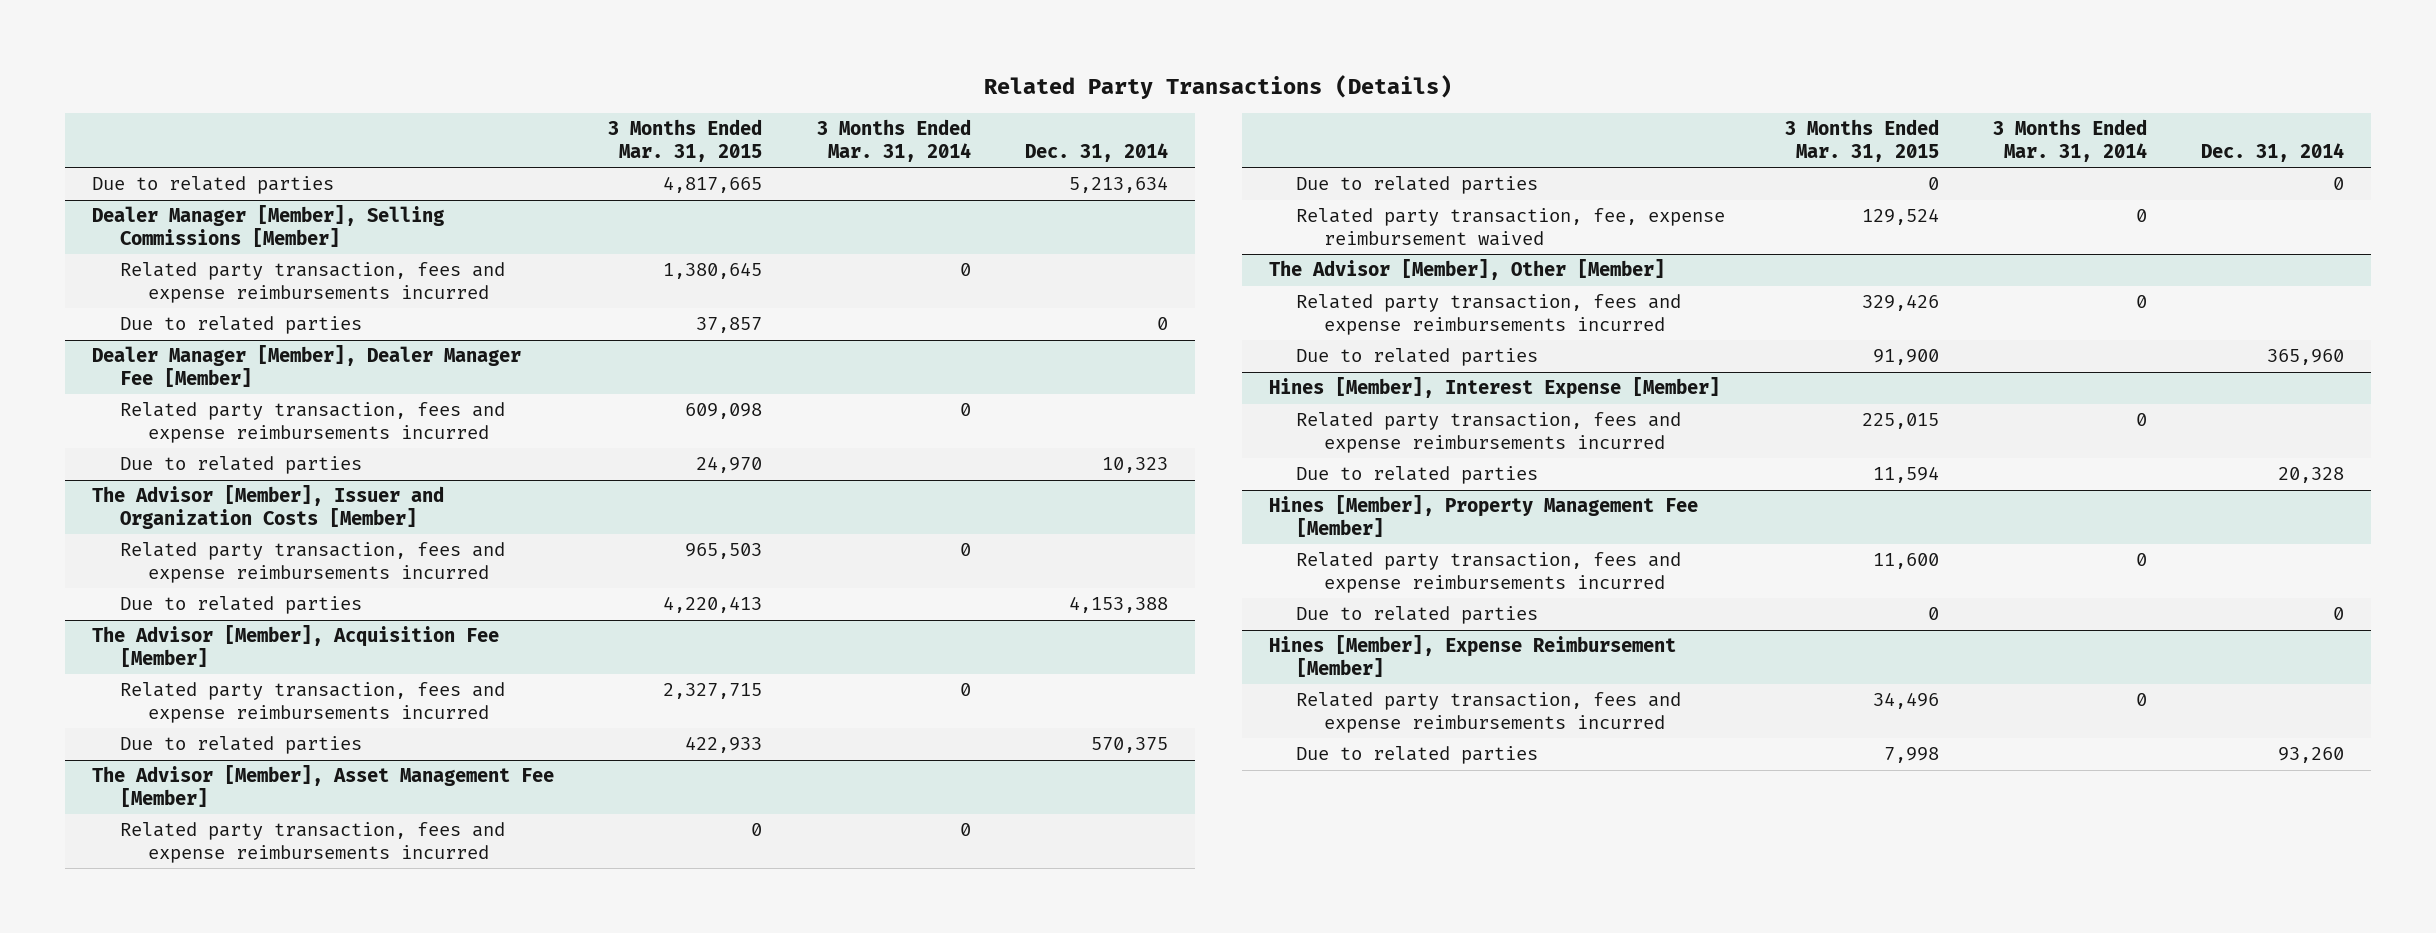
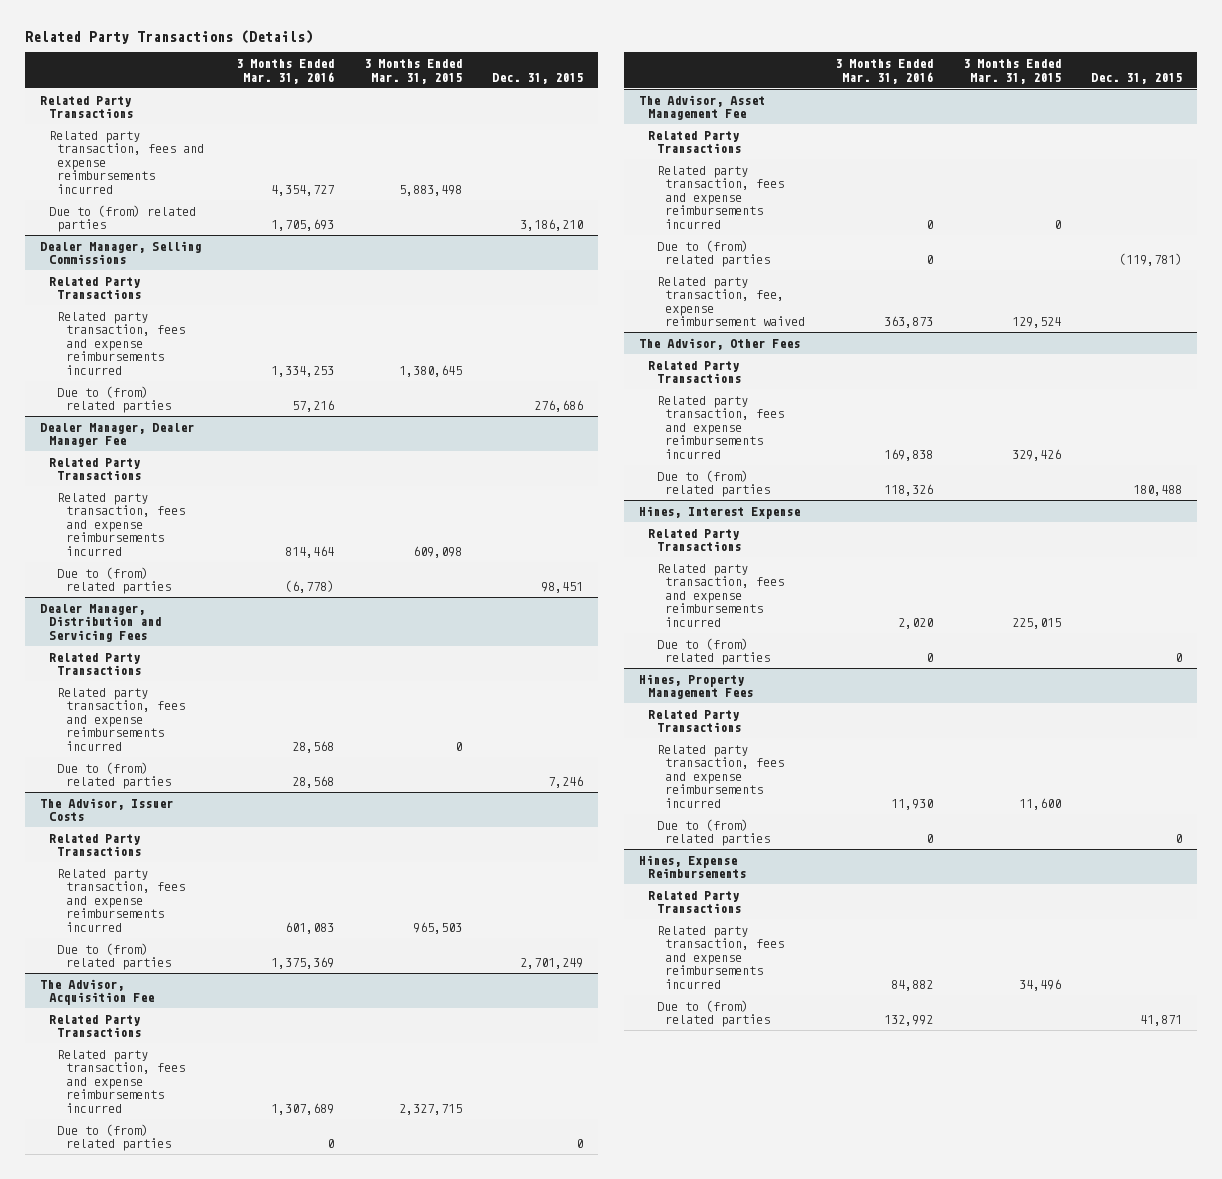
- | 3 Months Ended Mar. 31, 2015 | 3 Months Ended Mar. 31, 2014 | Dec. 31, 2014
+ | 3 Months Ended Mar. 31, 2016 | 3 Months Ended Mar. 31, 2015 | Dec. 31, 2015
- Due to related parties | 4,817,665 | | 5,213,634
- Dealer Manager [Member], Selling Commissions [Member]
+ Related Party Transactions
+ Related party transaction, fees and expense reimbursements incurred | 4,354,727 | 5,883,498 |
+ Due to (from) related parties | 1,705,693 | | 3,186,210
+ Dealer Manager, Selling Commissions
+ Related Party Transactions
- Due to related parties | 37,857 | | 0
- Dealer Manager [Member], Dealer Manager Fee [Member]
+ Due to (from) related parties | 57,216 | | 276,686
+ Dealer Manager, Dealer Manager Fee
+ Related Party Transactions
- Due to related parties | 24,970 | | 10,323
- The Advisor [Member], Issuer and Organization Costs [Member]
+ Due to (from) related parties | (6,778) | | 98,451
+ Dealer Manager, Distribution and Servicing Fees
+ Related Party Transactions
+ Related party transaction, fees and expense reimbursements incurred | 28,568 | 0 |
+ Due to (from) related parties | 28,568 | | 7,246
+ The Advisor, Issuer Costs
+ Related Party Transactions
- Due to related parties | 4,220,413 | | 4,153,388
- The Advisor [Member], Acquisition Fee [Member]
+ Due to (from) related parties | 1,375,369 | | 2,701,249
+ The Advisor, Acquisition Fee
+ Related Party Transactions
- Due to related parties | 422,933 | | 570,375
- The Advisor [Member], Asset Management Fee [Member]
+ Due to (from) related parties | 0 | | 0
+ The Advisor, Asset Management Fee
+ Related Party Transactions
- Due to related parties | 0 | | 0
+ Due to (from) related parties | 0 | | (119,781)
- The Advisor [Member], Other [Member]
+ The Advisor, Other Fees
+ Related Party Transactions
- Due to related parties | 91,900 | | 365,960
- Hines [Member], Interest Expense [Member]
+ Due to (from) related parties | 118,326 | | 180,488
+ Hines, Interest Expense
+ Related Party Transactions
- Due to related parties | 11,594 | | 20,328
- Hines [Member], Property Management Fee [Member]
+ Due to (from) related parties | 0 | | 0
+ Hines, Property Management Fees
+ Related Party Transactions
- Due to related parties | 0 | | 0
- Hines [Member], Expense Reimbursement [Member]
+ Due to (from) related parties | 0 | | 0
+ Hines, Expense Reimbursements
+ Related Party Transactions
- Due to related parties | 7,998 | | 93,260
+ Due to (from) related parties | 132,992 | | 41,871

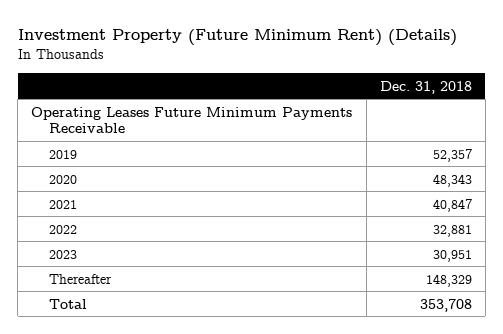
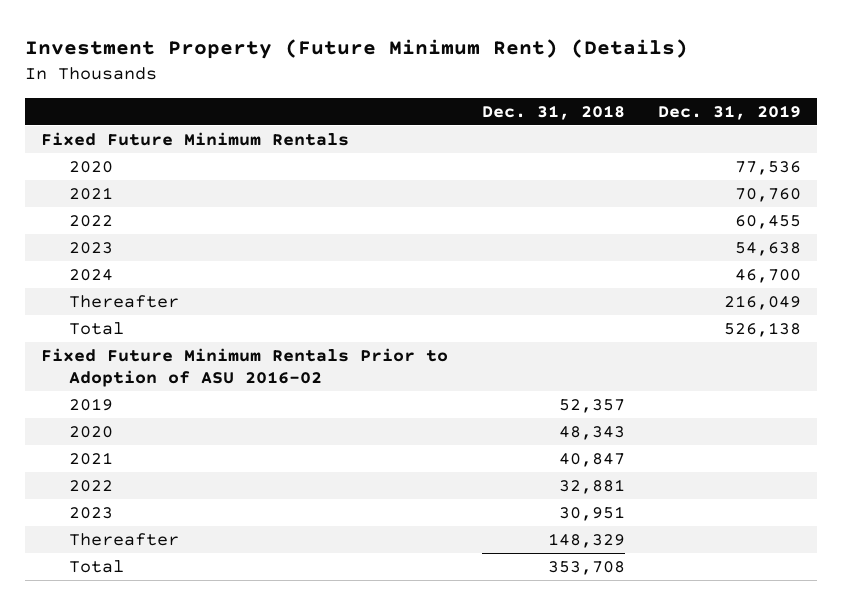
- | Dec. 31, 2018
+ | Dec. 31, 2018 | Dec. 31, 2019
- Operating Leases Future Minimum Payments Receivable
+ Fixed Future Minimum Rentals
+ 2020 | | 77,536
+ 2021 | | 70,760
+ 2022 | | 60,455
+ 2023 | | 54,638
+ 2024 | | 46,700
+ Thereafter | | 216,049
+ Total | | 526,138
+ Fixed Future Minimum Rentals Prior to Adoption of ASU 2016-02

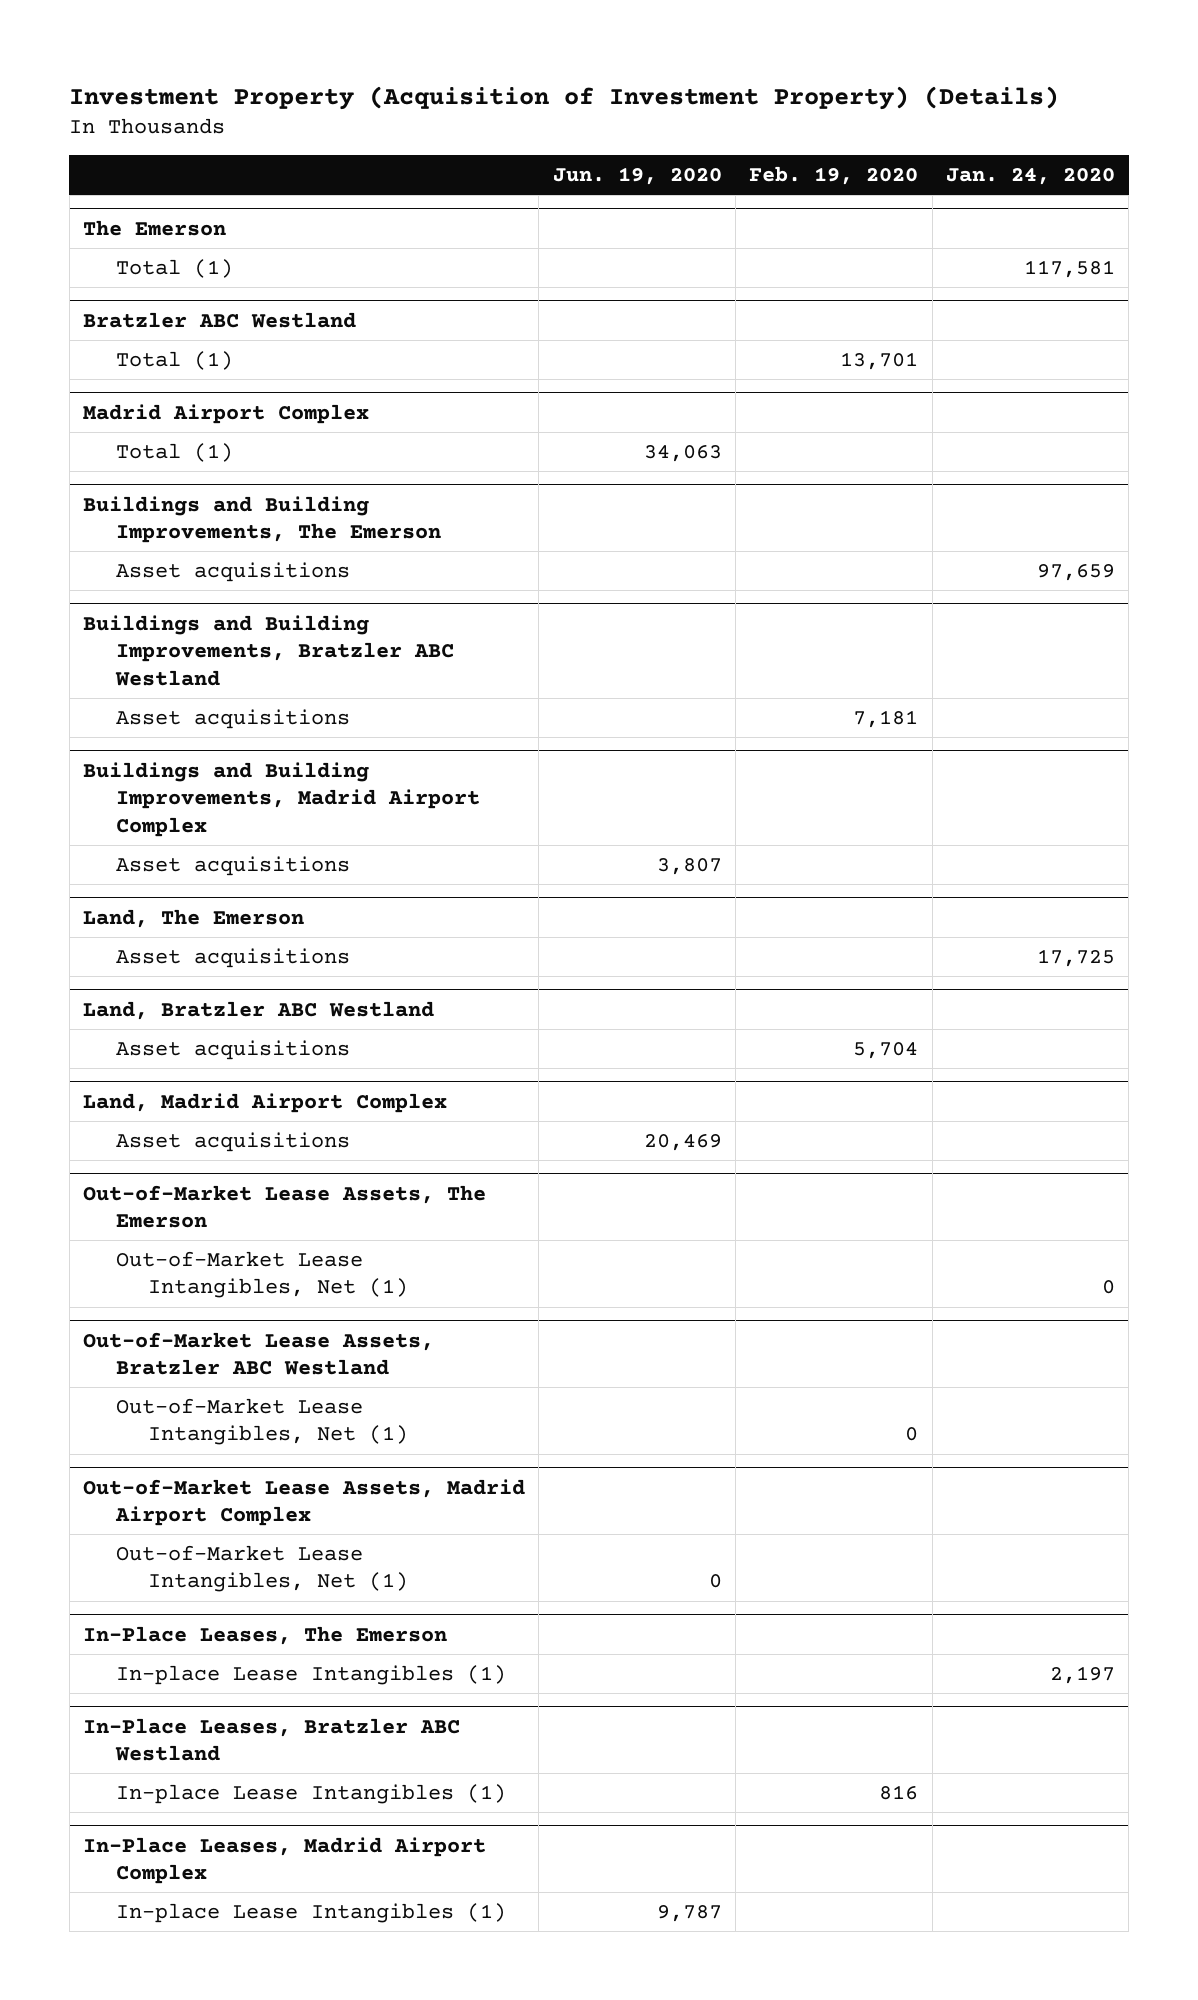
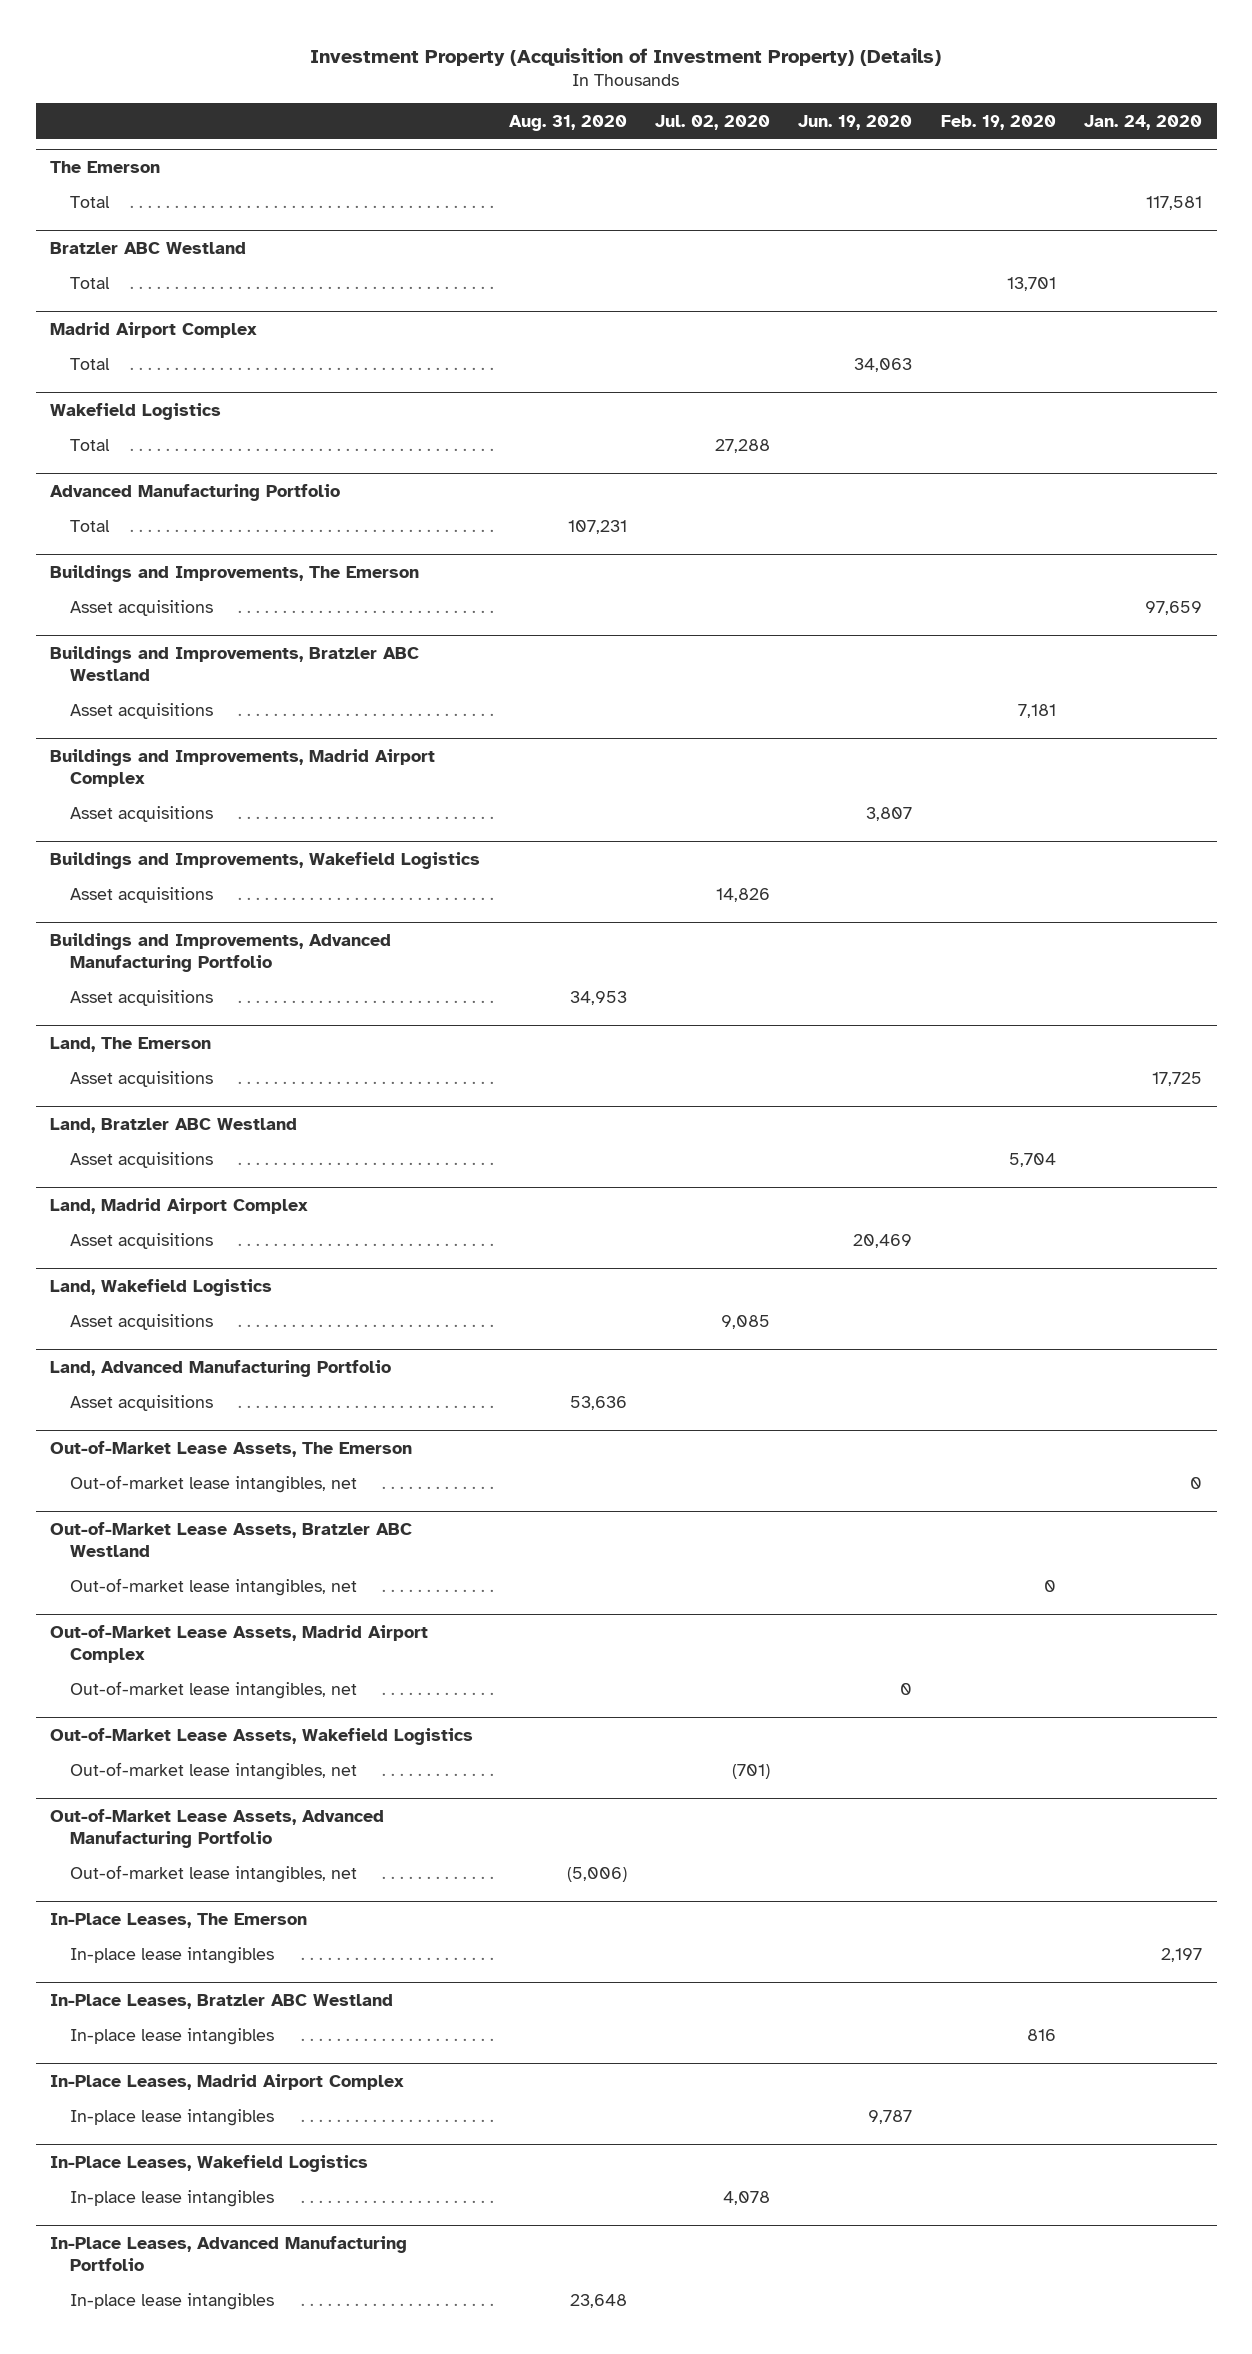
- | Jun. 19, 2020 | Feb. 19, 2020 | Jan. 24, 2020
+ | Aug. 31, 2020 | Jul. 02, 2020 | Jun. 19, 2020 | Feb. 19, 2020 | Jan. 24, 2020
@ The Emerson
- Total (1) | | | 117,581
+ Total | | | | | 117,581
@ Bratzler ABC Westland
- Total (1) | | 13,701 |
+ Total | | | | 13,701 |
@ Madrid Airport Complex
- Total (1) | 34,063 | |
- Buildings and Building Improvements, The Emerson
@ Madrid Airport Complex
+ Total | | | 34,063 | |
+ Wakefield Logistics
+ Total | | 27,288 | | |
+ Advanced Manufacturing Portfolio
+ Total | 107,231 | | | |
+ Buildings and Improvements, The Emerson
- Buildings and Building Improvements, Bratzler ABC Westland
+ Buildings and Improvements, Bratzler ABC Westland
- Buildings and Building Improvements, Madrid Airport Complex
+ Buildings and Improvements, Madrid Airport Complex
+ Buildings and Improvements, Wakefield Logistics
+ Asset acquisitions | | 14,826 | | |
+ Buildings and Improvements, Advanced Manufacturing Portfolio
+ Asset acquisitions | 34,953 | | | |
+ Land, Wakefield Logistics
+ Asset acquisitions | | 9,085 | | |
+ Land, Advanced Manufacturing Portfolio
+ Asset acquisitions | 53,636 | | | |
@ Out-of-Market Lease Assets, The Emerson
- Out-of-Market Lease Intangibles, Net (1) | | | 0
+ Out-of-market lease intangibles, net | | | | | 0
@ Out-of-Market Lease Assets, Bratzler ABC Westland
- Out-of-Market Lease Intangibles, Net (1) | | 0 |
+ Out-of-market lease intangibles, net | | | | 0 |
@ Out-of-Market Lease Assets, Madrid Airport Complex
- Out-of-Market Lease Intangibles, Net (1) | 0 | |
+ Out-of-market lease intangibles, net | | | 0 | |
+ Out-of-Market Lease Assets, Wakefield Logistics
+ Out-of-market lease intangibles, net | | (701) | | |
+ Out-of-Market Lease Assets, Advanced Manufacturing Portfolio
+ Out-of-market lease intangibles, net | (5,006) | | | |
@ In-Place Leases, The Emerson
- In-place Lease Intangibles (1) | | | 2,197
+ In-place lease intangibles | | | | | 2,197
@ In-Place Leases, Bratzler ABC Westland
- In-place Lease Intangibles (1) | | 816 |
+ In-place lease intangibles | | | | 816 |
@ In-Place Leases, Madrid Airport Complex
- In-place Lease Intangibles (1) | 9,787 | |
+ In-place lease intangibles | | | 9,787 | |
+ In-Place Leases, Wakefield Logistics
+ In-place lease intangibles | | 4,078 | | |
+ In-Place Leases, Advanced Manufacturing Portfolio
+ In-place lease intangibles | 23,648 | | | |

